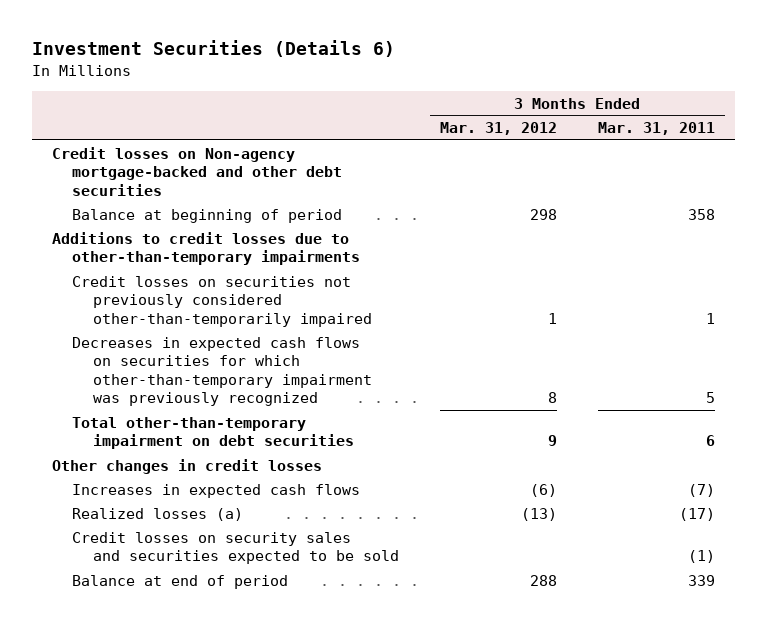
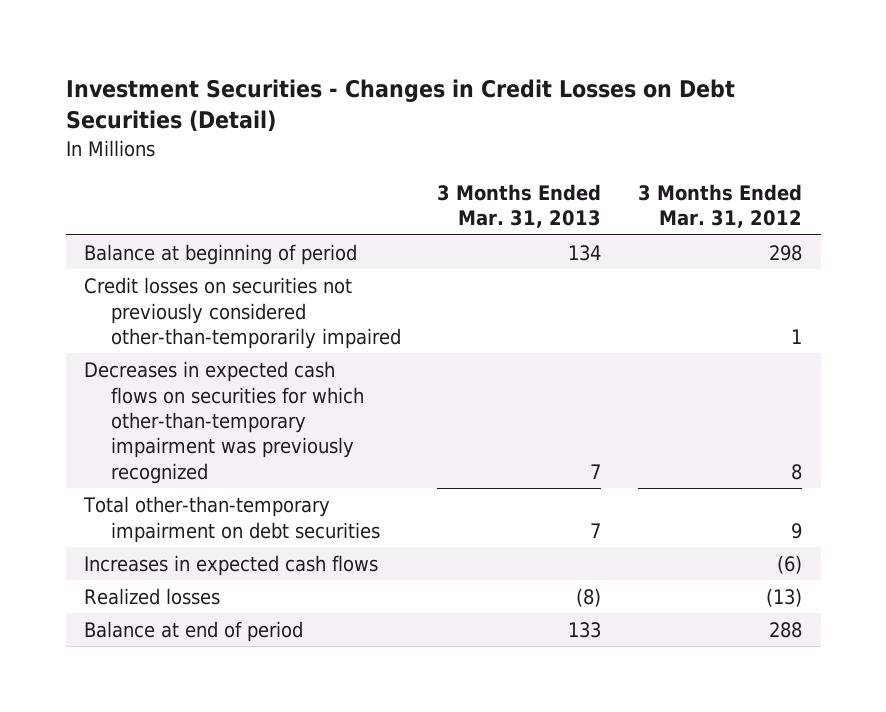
- Investment Securities (Details 6)
+ Investment Securities - Changes in Credit Losses on Debt Securities (Detail)
- | 3 Months Ended Mar. 31, 2012 | 3 Months Ended Mar. 31, 2011
+ | 3 Months Ended Mar. 31, 2013 | 3 Months Ended Mar. 31, 2012
- Credit losses on Non-agency mortgage-backed and other debt securities
- Additions to credit losses due to other-than-temporary impairments
- Other changes in credit losses
- Realized losses (a) | (13) | (17)
- Credit losses on security sales and securities expected to be sold | | (1)
+ Realized losses | (8) | (13)

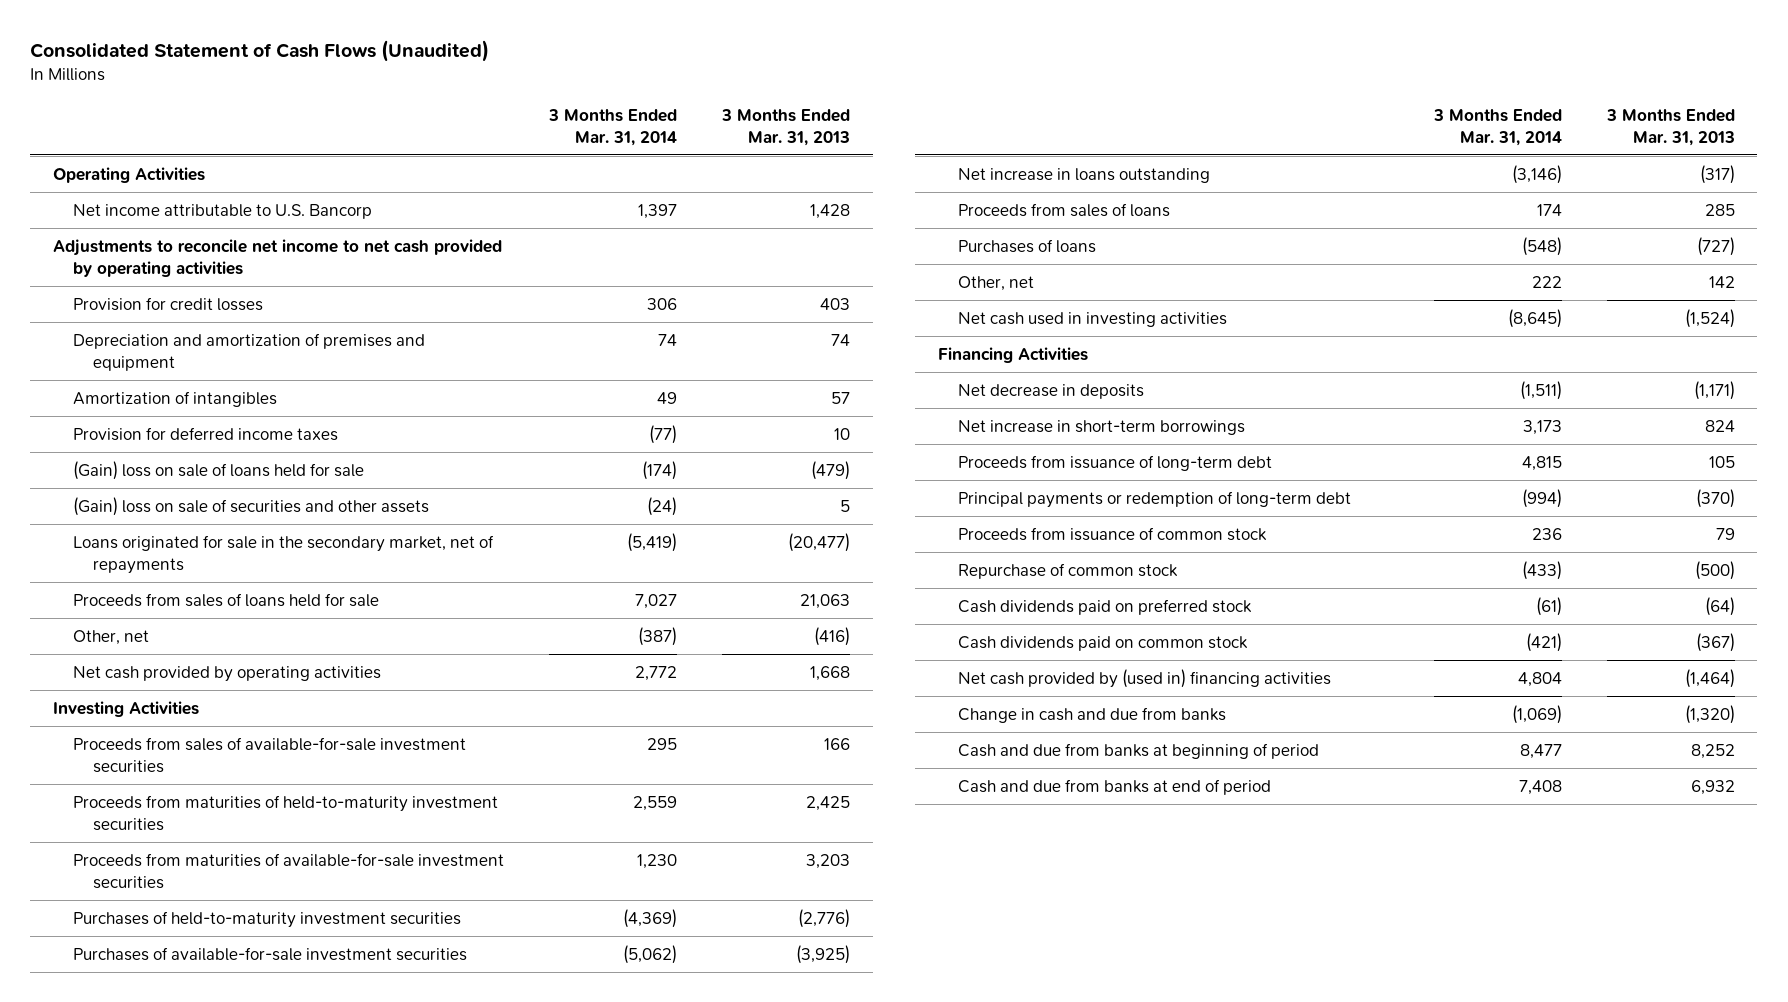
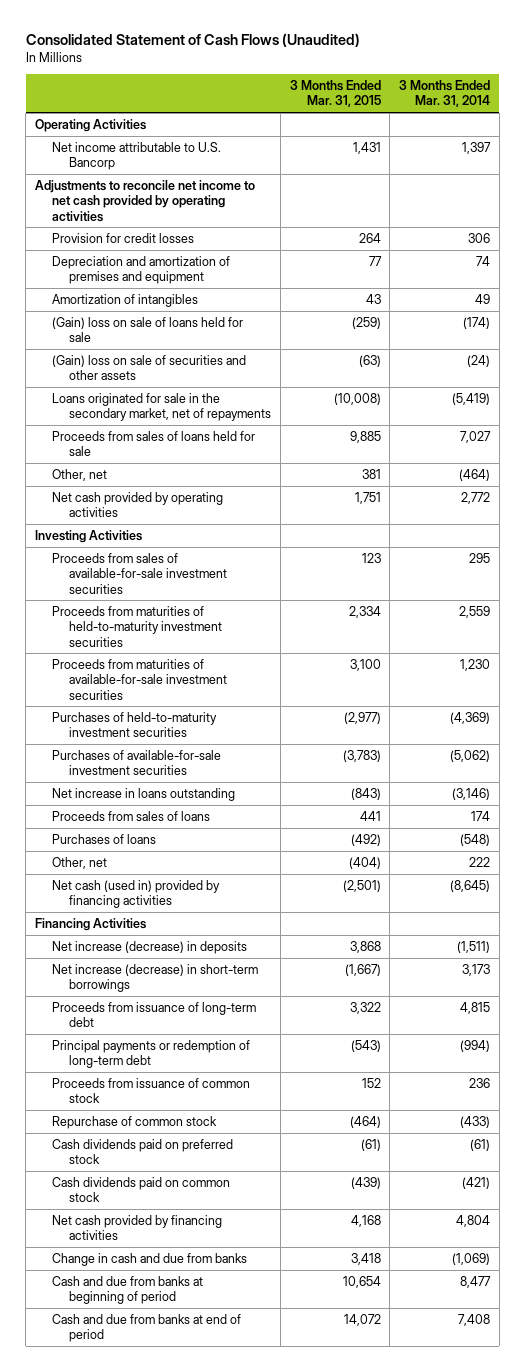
- | 3 Months Ended Mar. 31, 2014 | 3 Months Ended Mar. 31, 2013
+ | 3 Months Ended Mar. 31, 2015 | 3 Months Ended Mar. 31, 2014
- Provision for deferred income taxes | (77) | 10
- Other, net | (387) | (416)
+ Other, net | 381 | (464)
- Net cash used in investing activities | (8,645) | (1,524)
+ Net cash (used in) provided by financing activities | (2,501) | (8,645)
- Net decrease in deposits | (1,511) | (1,171)
- Net increase in short-term borrowings | 3,173 | 824
+ Net increase (decrease) in deposits | 3,868 | (1,511)
+ Net increase (decrease) in short-term borrowings | (1,667) | 3,173
- Net cash provided by (used in) financing activities | 4,804 | (1,464)
+ Net cash provided by financing activities | 4,168 | 4,804

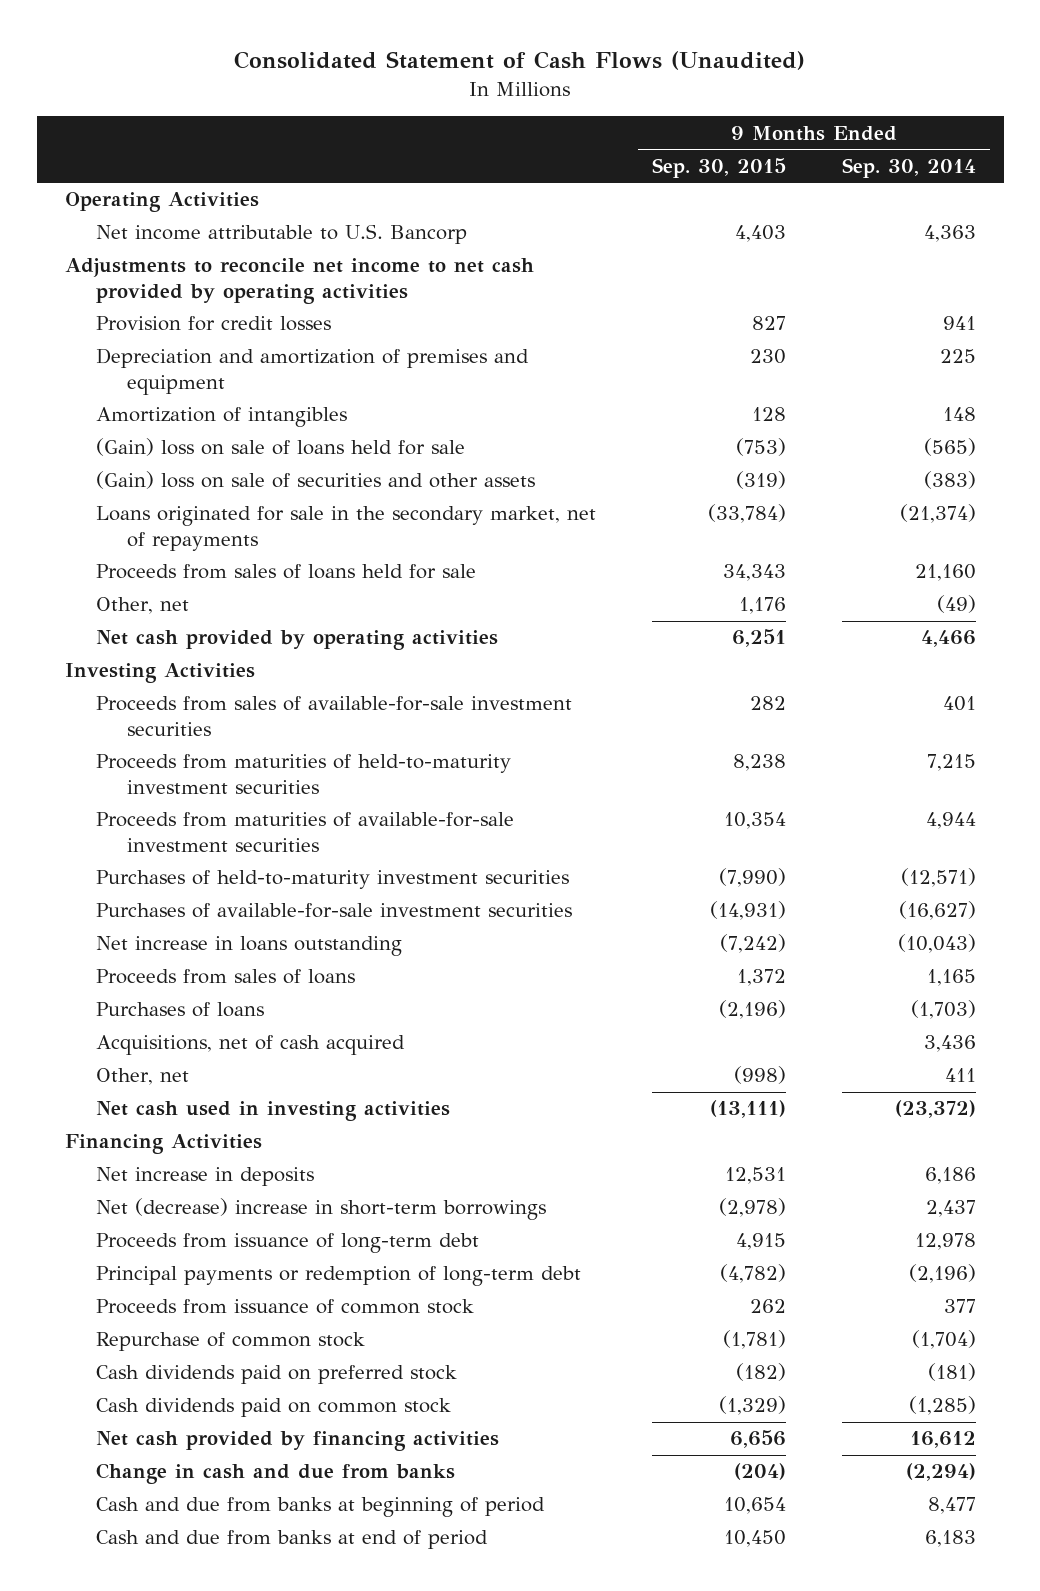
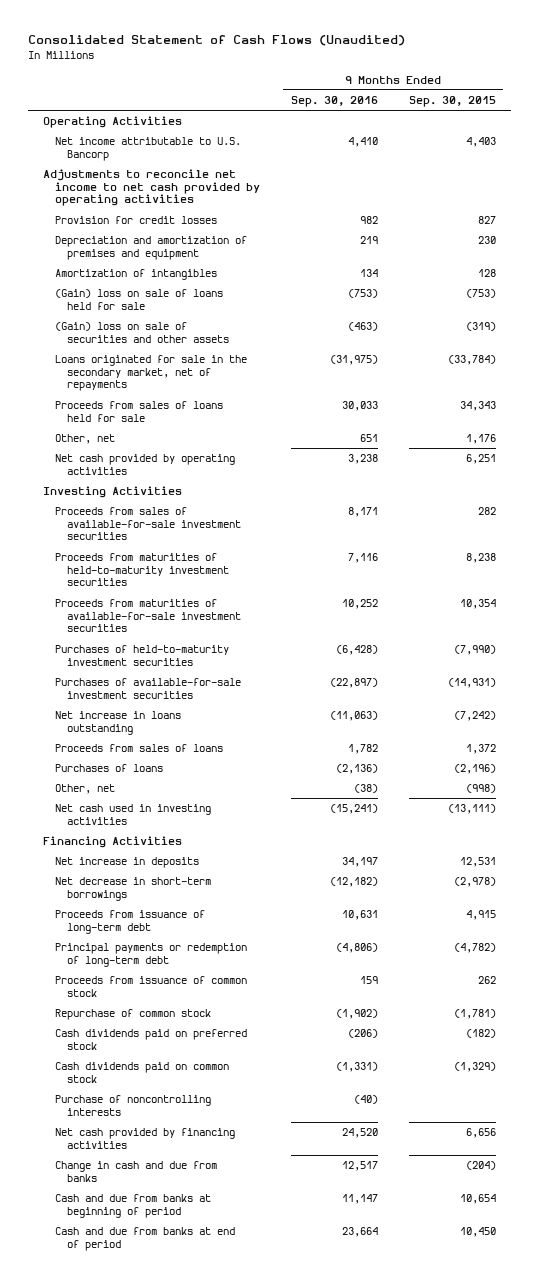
- | 9 Months Ended Sep. 30, 2015 | 9 Months Ended Sep. 30, 2014
+ | 9 Months Ended Sep. 30, 2016 | 9 Months Ended Sep. 30, 2015
- Acquisitions, net of cash acquired | | 3,436
- Net (decrease) increase in short-term borrowings | (2,978) | 2,437
+ Net decrease in short-term borrowings | (12,182) | (2,978)
+ Purchase of noncontrolling interests | (40) |

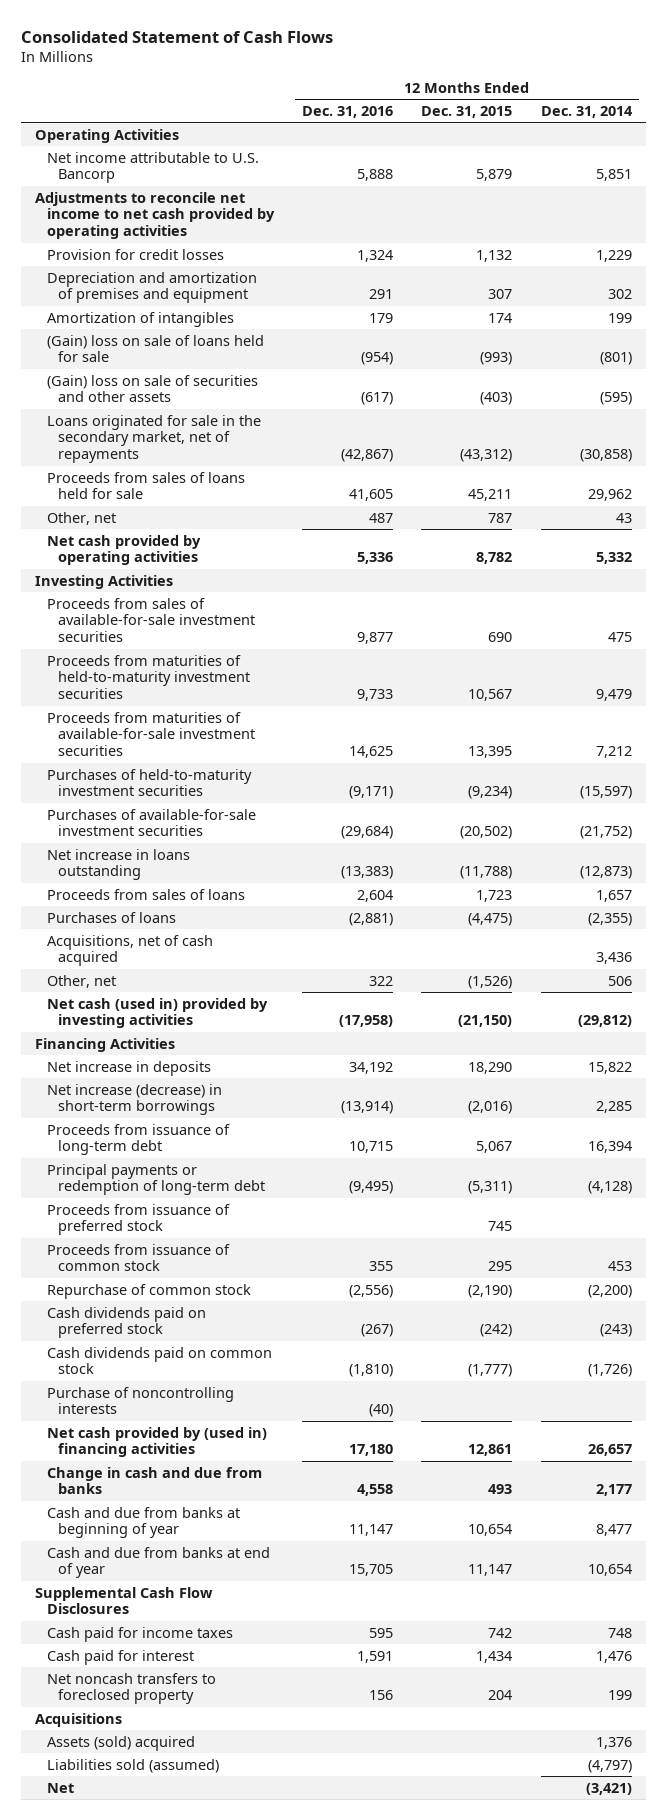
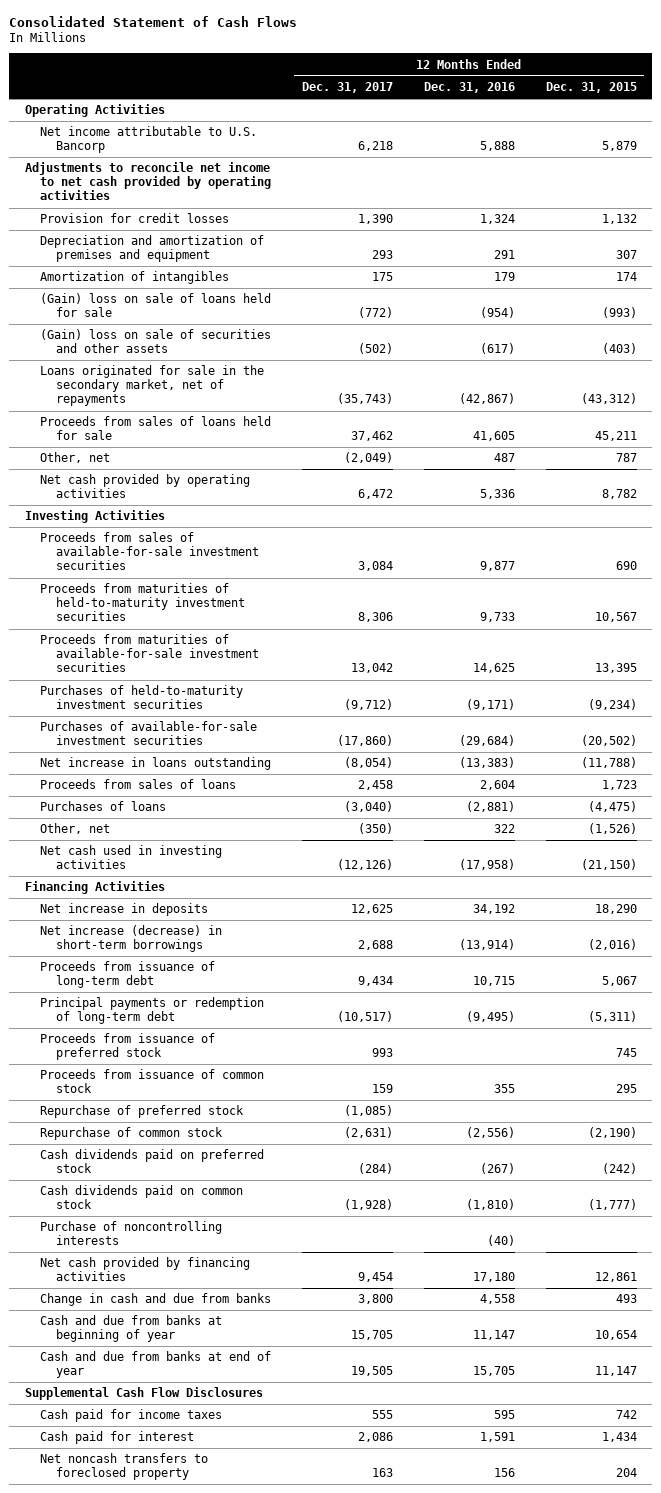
- | 12 Months Ended Dec. 31, 2016 | 12 Months Ended Dec. 31, 2015 | 12 Months Ended Dec. 31, 2014
+ | 12 Months Ended Dec. 31, 2017 | 12 Months Ended Dec. 31, 2016 | 12 Months Ended Dec. 31, 2015
- Acquisitions, net of cash acquired | | | 3,436
- Net cash (used in) provided by investing activities | (17,958) | (21,150) | (29,812)
+ Net cash used in investing activities | (12,126) | (17,958) | (21,150)
+ Repurchase of preferred stock | (1,085) | |
- Net cash provided by (used in) financing activities | 17,180 | 12,861 | 26,657
+ Net cash provided by financing activities | 9,454 | 17,180 | 12,861
- Acquisitions
- Assets (sold) acquired | | | 1,376
- Liabilities sold (assumed) | | | (4,797)
- Net | | | (3,421)

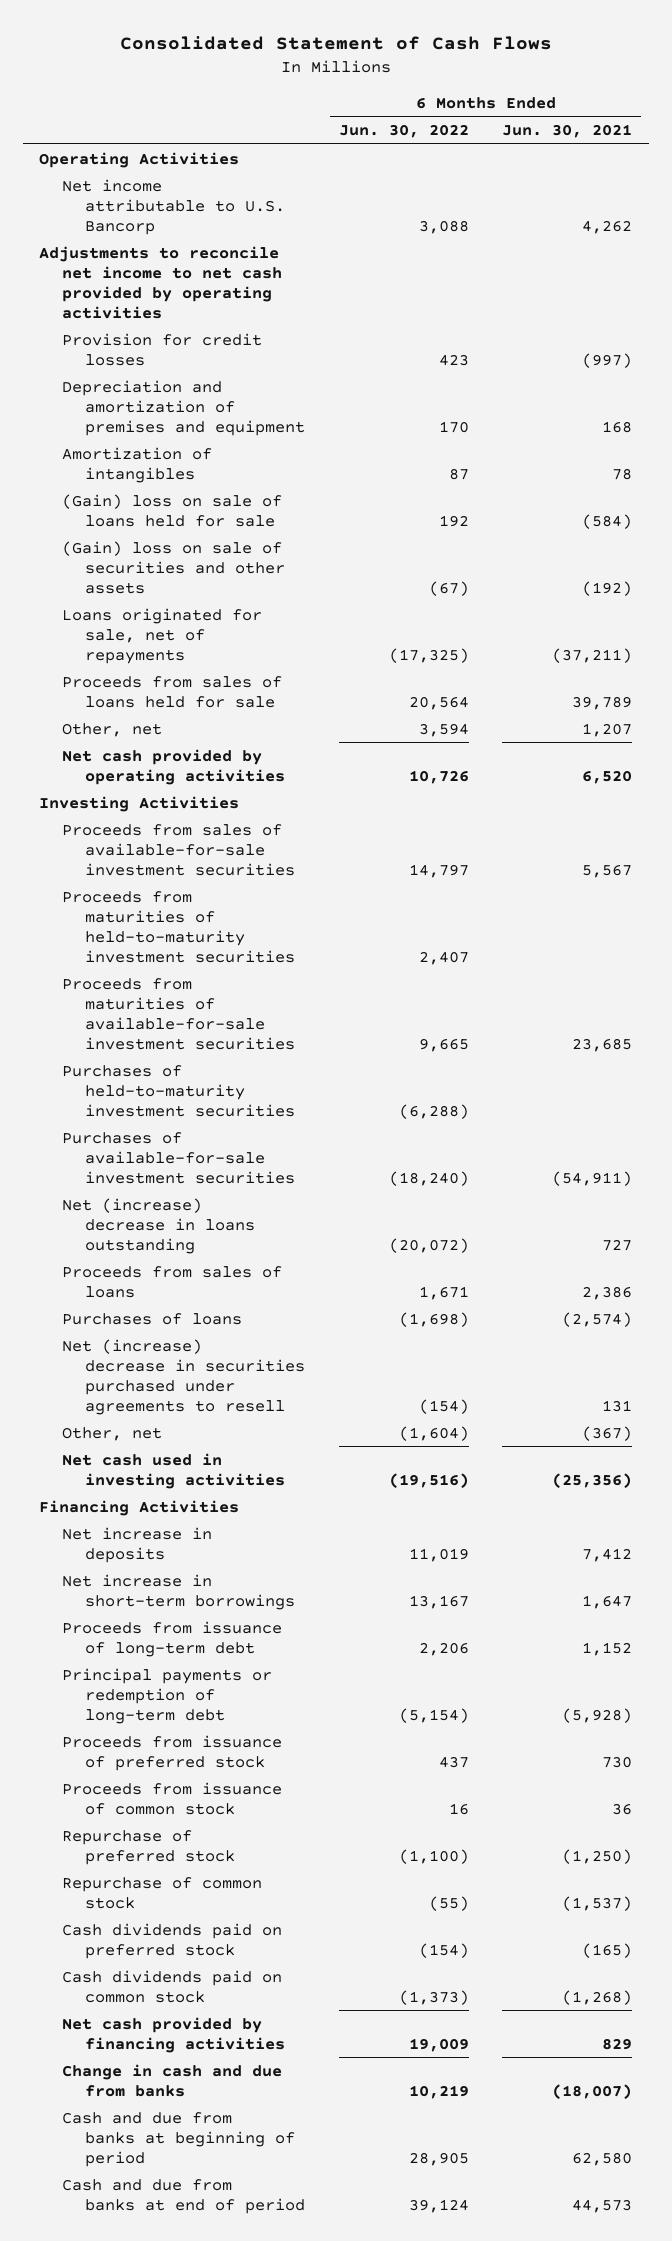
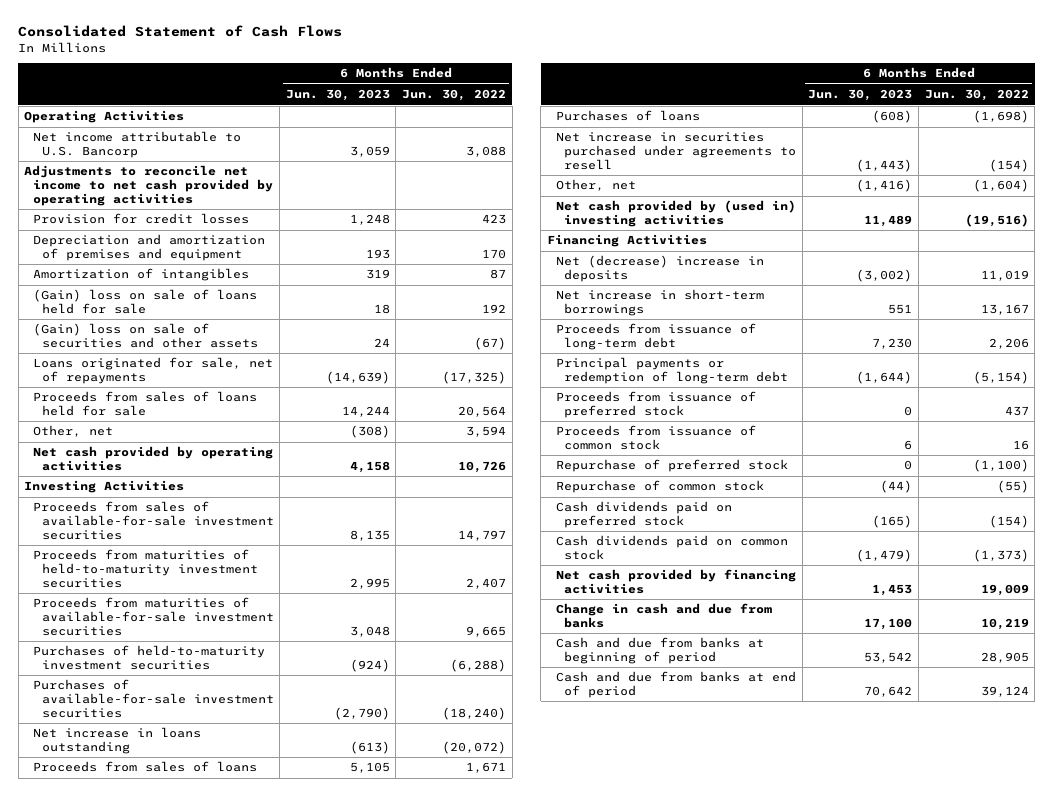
- | 6 Months Ended Jun. 30, 2022 | 6 Months Ended Jun. 30, 2021
+ | 6 Months Ended Jun. 30, 2023 | 6 Months Ended Jun. 30, 2022
- Net (increase) decrease in loans outstanding | (20,072) | 727
+ Net increase in loans outstanding | (613) | (20,072)
- Net (increase) decrease in securities purchased under agreements to resell | (154) | 131
+ Net increase in securities purchased under agreements to resell | (1,443) | (154)
- Net cash used in investing activities | (19,516) | (25,356)
+ Net cash provided by (used in) investing activities | 11,489 | (19,516)
- Net increase in deposits | 11,019 | 7,412
+ Net (decrease) increase in deposits | (3,002) | 11,019

